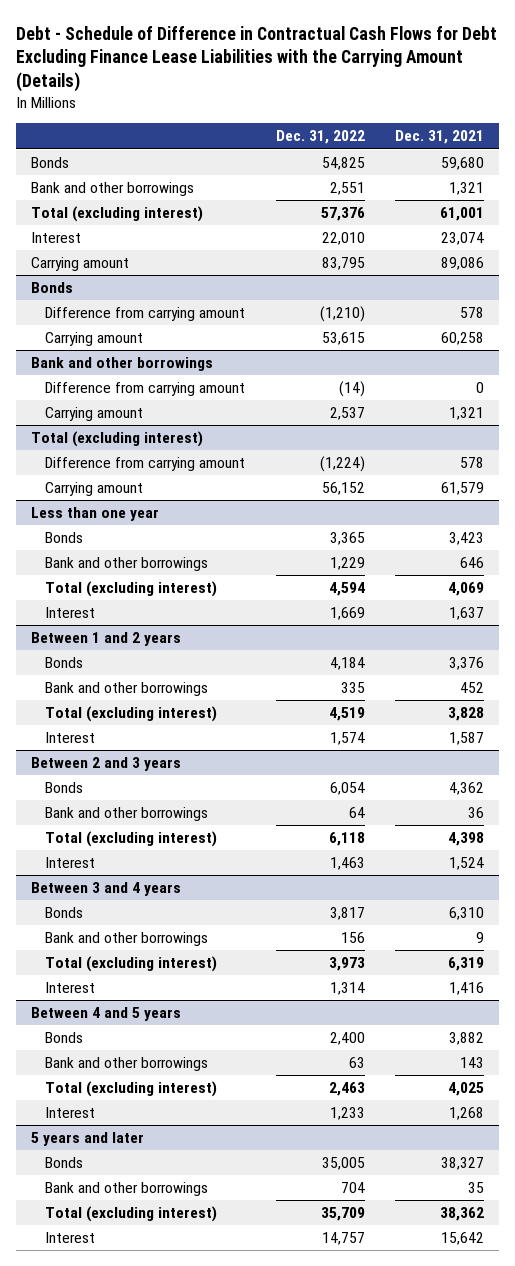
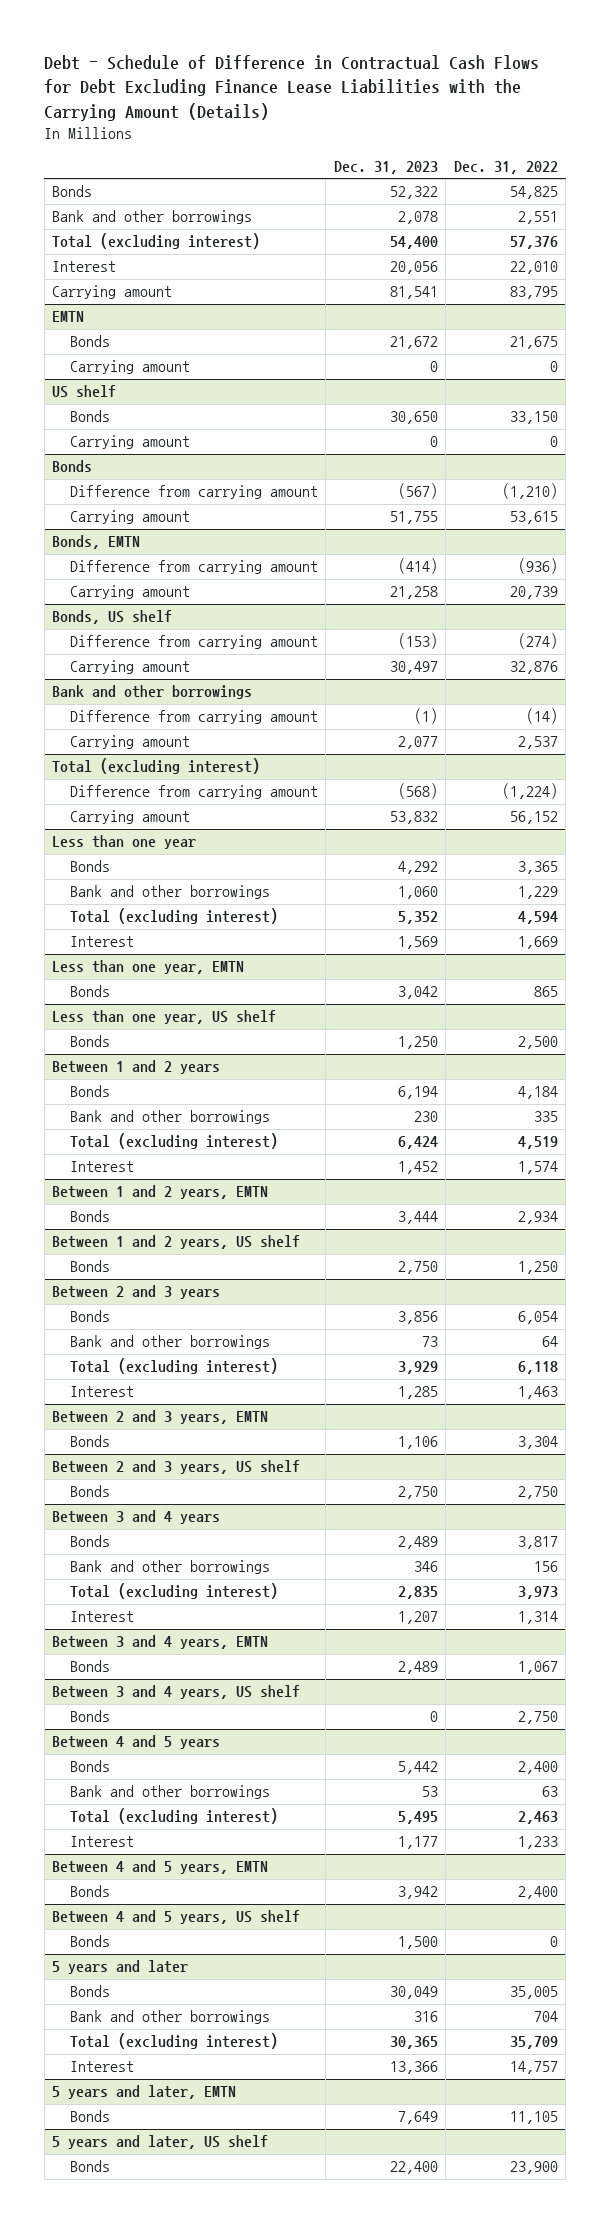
- | Dec. 31, 2022 | Dec. 31, 2021
+ | Dec. 31, 2023 | Dec. 31, 2022
+ EMTN
+ Bonds | 21,672 | 21,675
+ Carrying amount | 0 | 0
+ US shelf
+ Bonds | 30,650 | 33,150
+ Carrying amount | 0 | 0
+ Bonds, EMTN
+ Difference from carrying amount | (414) | (936)
+ Carrying amount | 21,258 | 20,739
+ Bonds, US shelf
+ Difference from carrying amount | (153) | (274)
+ Carrying amount | 30,497 | 32,876
+ Less than one year, EMTN
+ Bonds | 3,042 | 865
+ Less than one year, US shelf
+ Bonds | 1,250 | 2,500
+ Between 1 and 2 years, EMTN
+ Bonds | 3,444 | 2,934
+ Between 1 and 2 years, US shelf
+ Bonds | 2,750 | 1,250
+ Between 2 and 3 years, EMTN
+ Bonds | 1,106 | 3,304
+ Between 2 and 3 years, US shelf
+ Bonds | 2,750 | 2,750
+ Between 3 and 4 years, EMTN
+ Bonds | 2,489 | 1,067
+ Between 3 and 4 years, US shelf
+ Bonds | 0 | 2,750
+ Between 4 and 5 years, EMTN
+ Bonds | 3,942 | 2,400
+ Between 4 and 5 years, US shelf
+ Bonds | 1,500 | 0
+ 5 years and later, EMTN
+ Bonds | 7,649 | 11,105
+ 5 years and later, US shelf
+ Bonds | 22,400 | 23,900

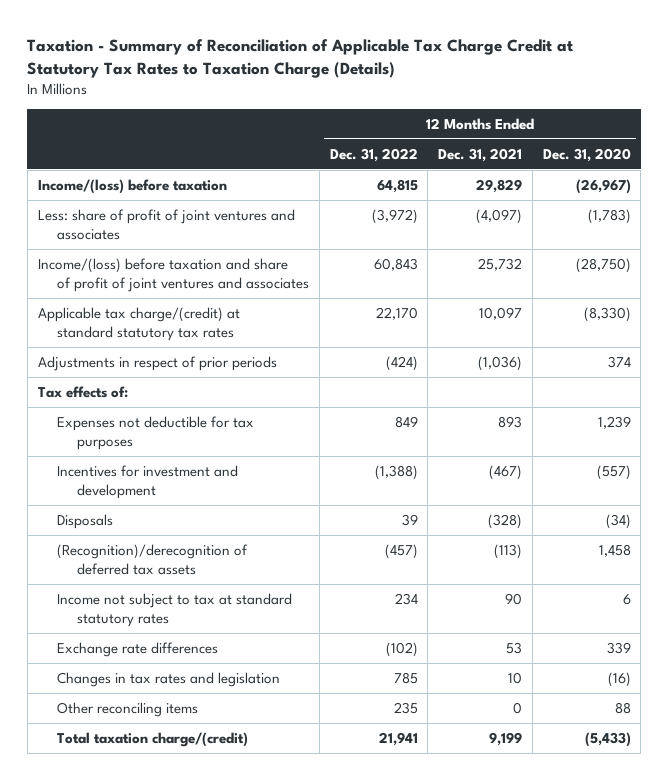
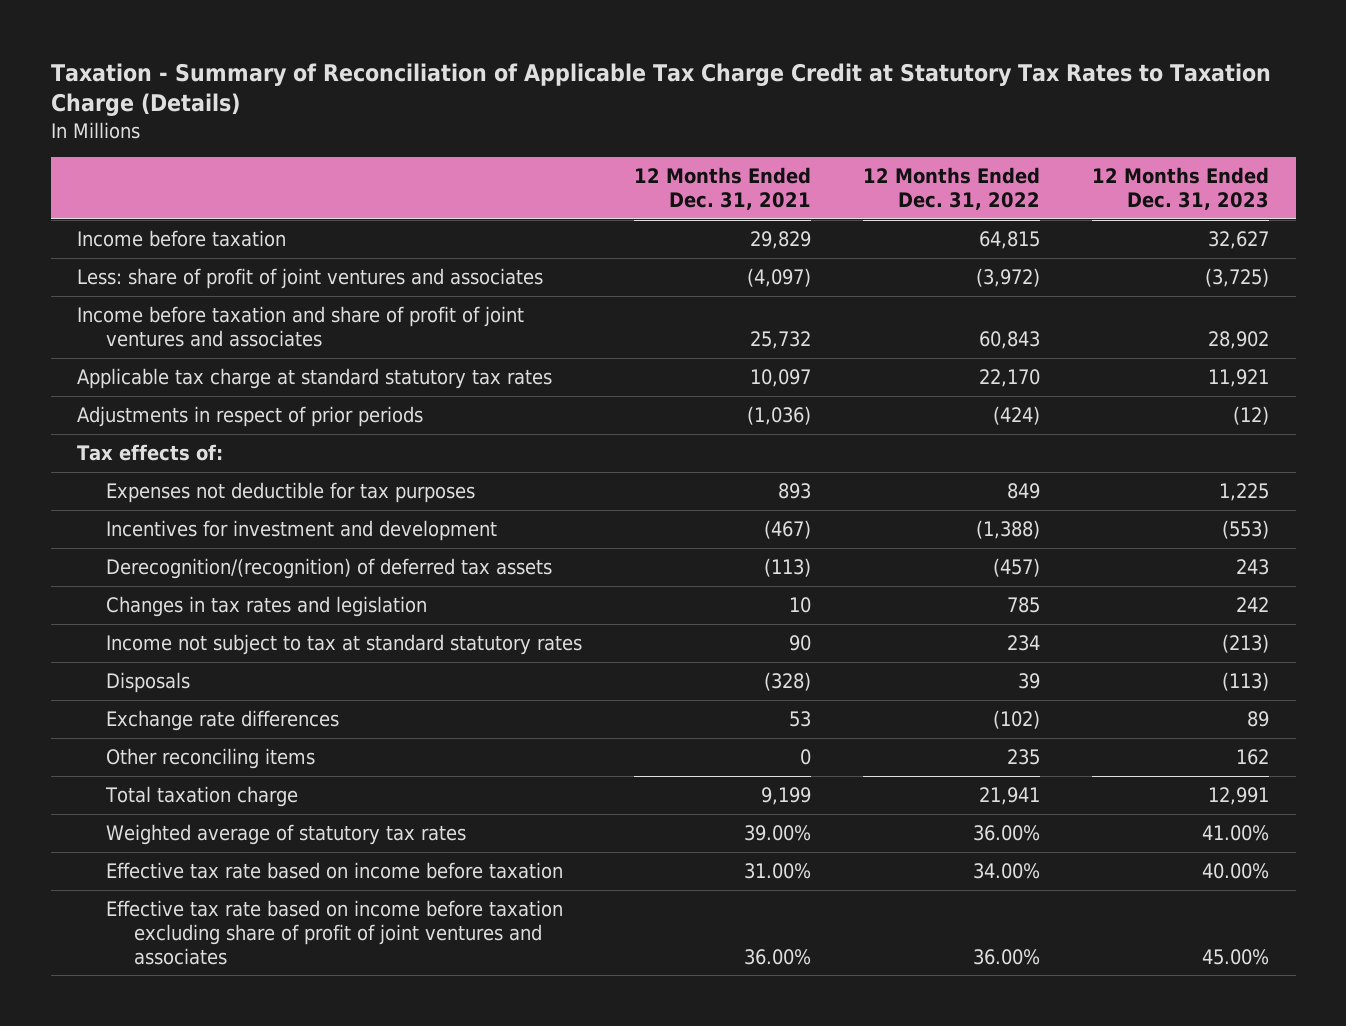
- | 12 Months Ended Dec. 31, 2022 | 12 Months Ended Dec. 31, 2021 | 12 Months Ended Dec. 31, 2020
+ | 12 Months Ended Dec. 31, 2021 | 12 Months Ended Dec. 31, 2022 | 12 Months Ended Dec. 31, 2023
- Income/(loss) before taxation | 64,815 | 29,829 | (26,967)
+ Income before taxation | 29,829 | 64,815 | 32,627
- Income/(loss) before taxation and share of profit of joint ventures and associates | 60,843 | 25,732 | (28,750)
- Applicable tax charge/(credit) at standard statutory tax rates | 22,170 | 10,097 | (8,330)
+ Income before taxation and share of profit of joint ventures and associates | 25,732 | 60,843 | 28,902
+ Applicable tax charge at standard statutory tax rates | 10,097 | 22,170 | 11,921
- (Recognition)/derecognition of deferred tax assets | (457) | (113) | 1,458
+ Derecognition/(recognition) of deferred tax assets | (113) | (457) | 243
moved up: Changes in tax rates and legislation | 10 | 785 | 242
moved down: Disposals | (328) | 39 | (113)
- Total taxation charge/(credit) | 21,941 | 9,199 | (5,433)
+ Total taxation charge | 9,199 | 21,941 | 12,991
+ Weighted average of statutory tax rates | 39.00% | 36.00% | 41.00%
+ Effective tax rate based on income before taxation | 31.00% | 34.00% | 40.00%
+ Effective tax rate based on income before taxation excluding share of profit of joint ventures and associates | 36.00% | 36.00% | 45.00%

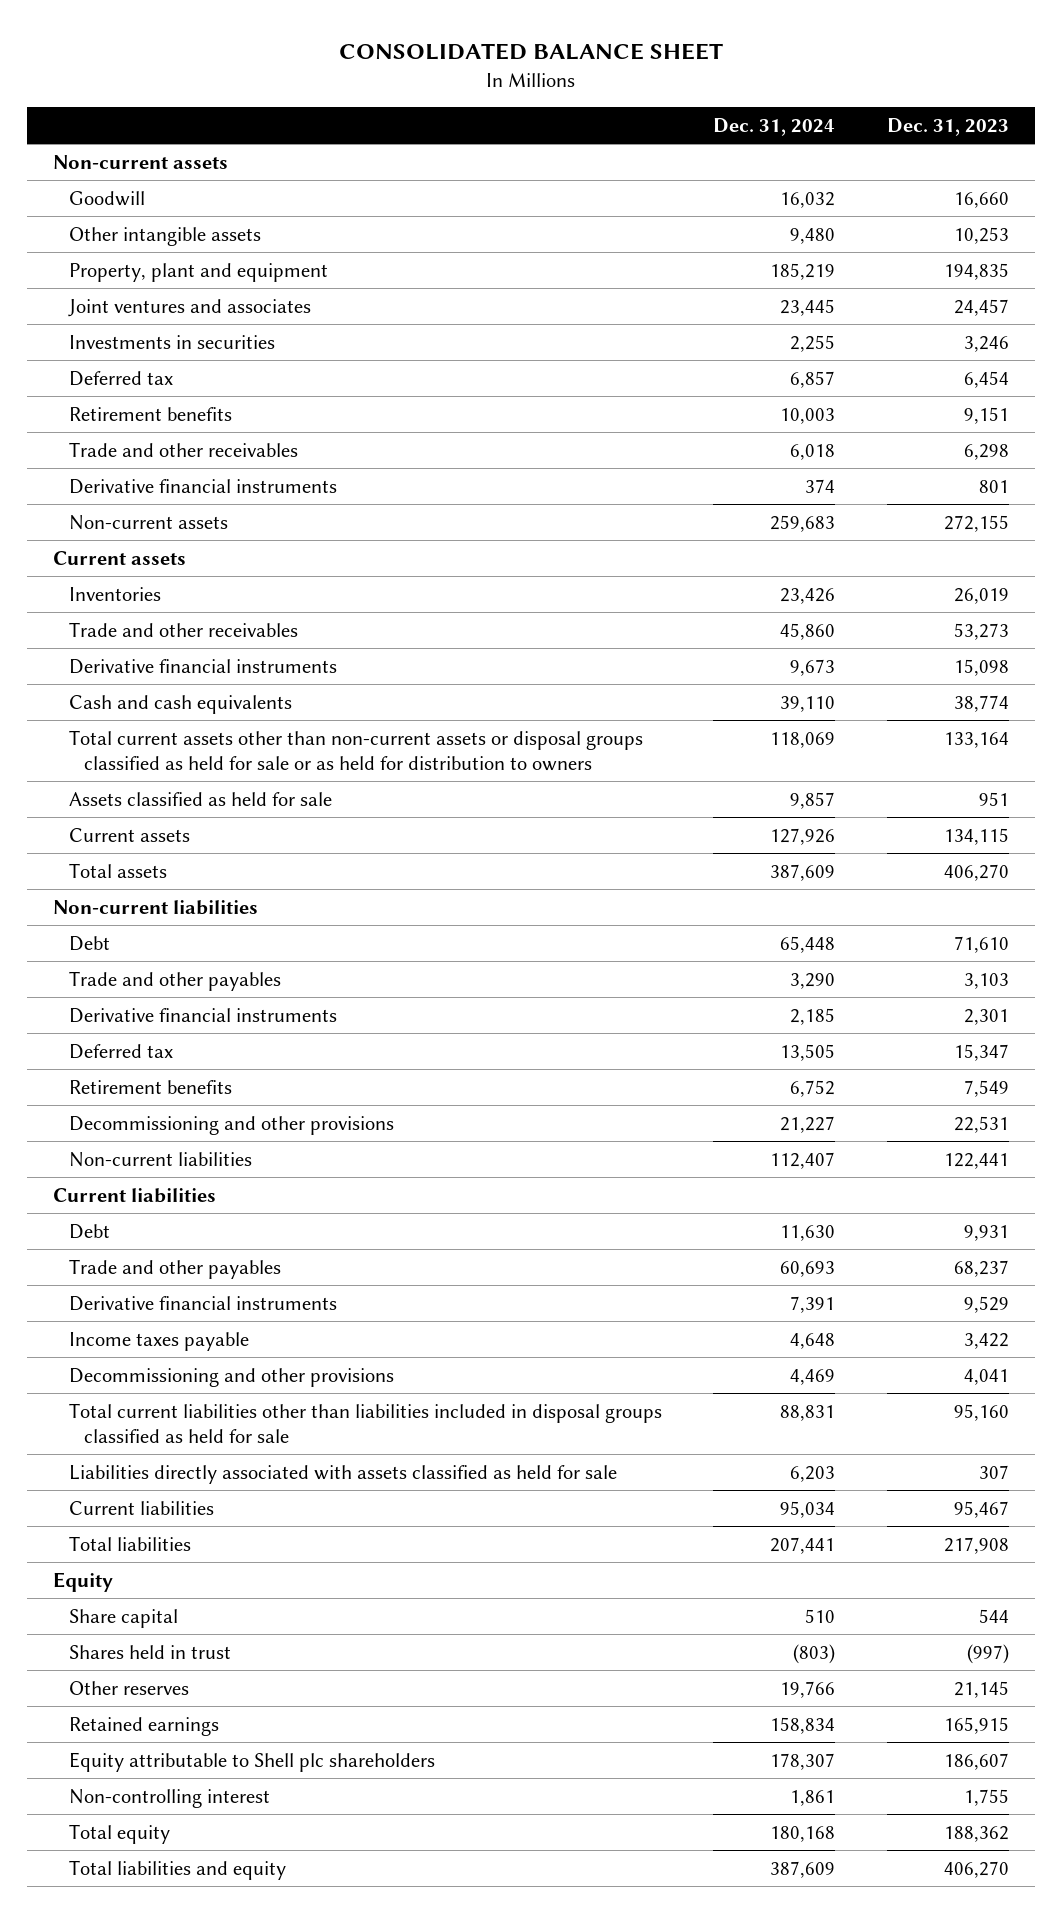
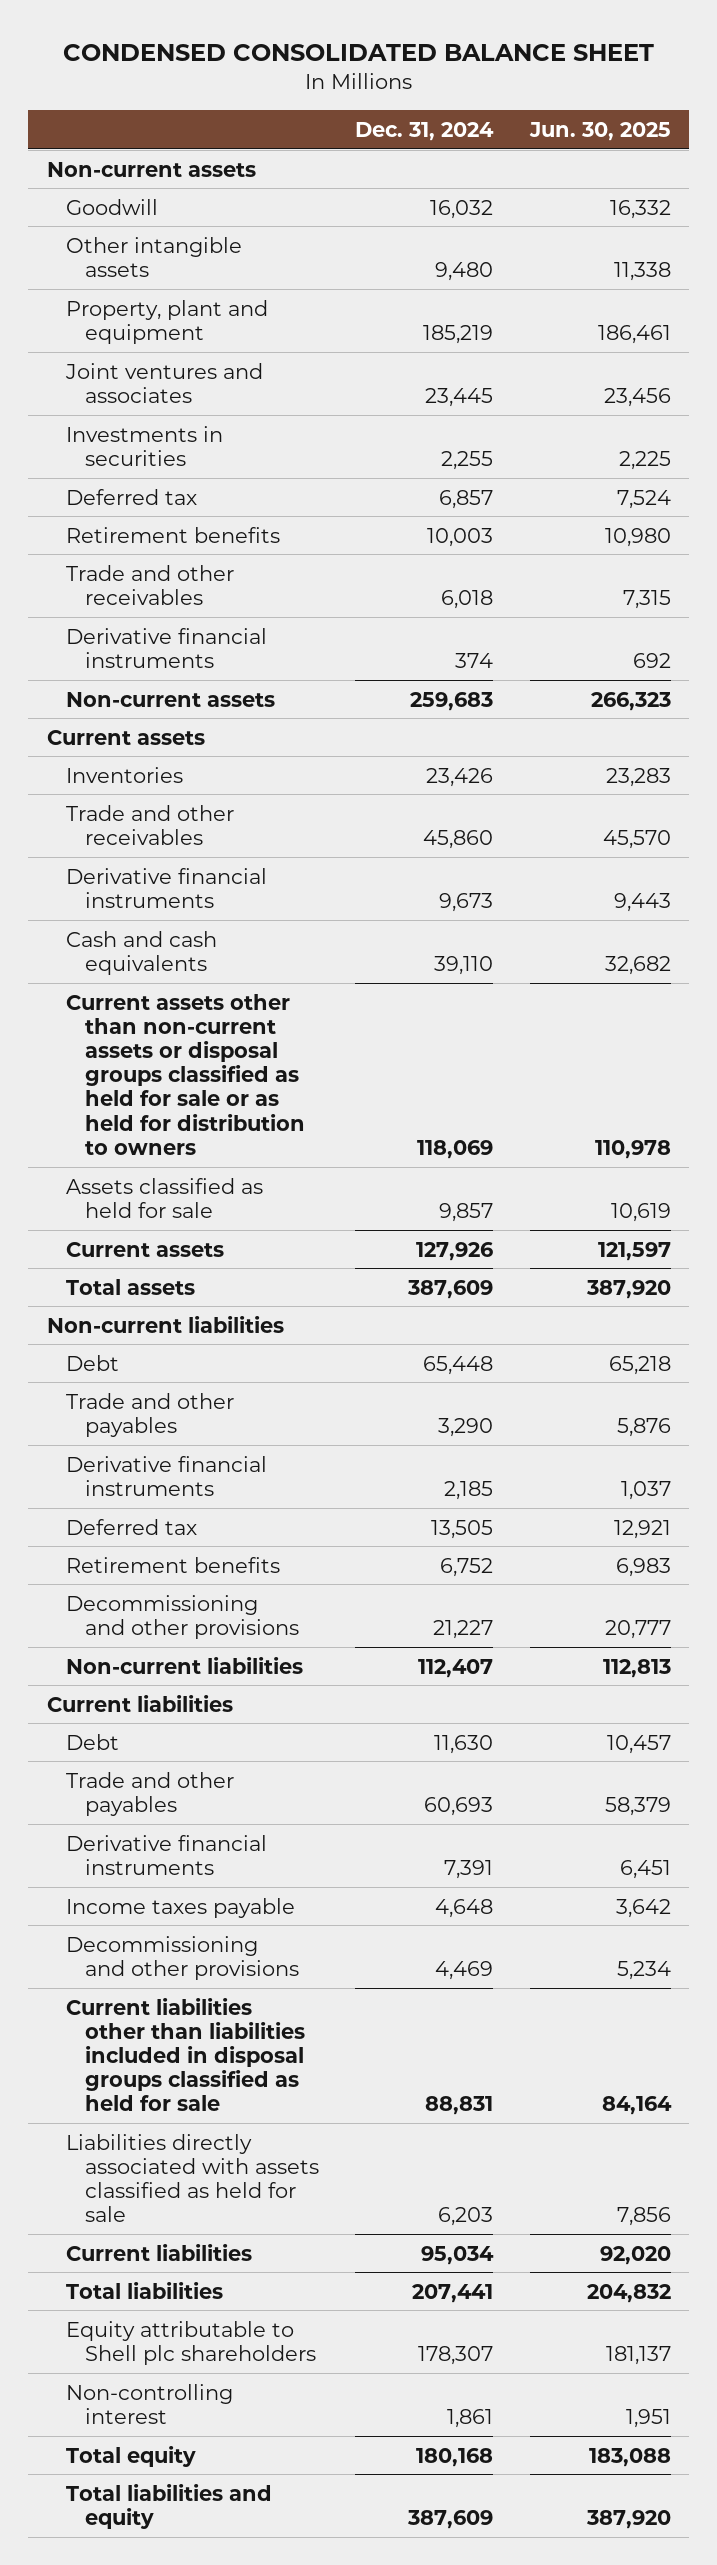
- CONSOLIDATED BALANCE SHEET
+ CONDENSED CONSOLIDATED BALANCE SHEET
- | Dec. 31, 2024 | Dec. 31, 2023
+ | Dec. 31, 2024 | Jun. 30, 2025
- Total current assets other than non-current assets or disposal groups classified as held for sale or as held for distribution to owners | 118,069 | 133,164
+ Current assets other than non-current assets or disposal groups classified as held for sale or as held for distribution to owners | 118,069 | 110,978
- Total current liabilities other than liabilities included in disposal groups classified as held for sale | 88,831 | 95,160
+ Current liabilities other than liabilities included in disposal groups classified as held for sale | 88,831 | 84,164
- Equity
- Share capital | 510 | 544
- Shares held in trust | (803) | (997)
- Other reserves | 19,766 | 21,145
- Retained earnings | 158,834 | 165,915

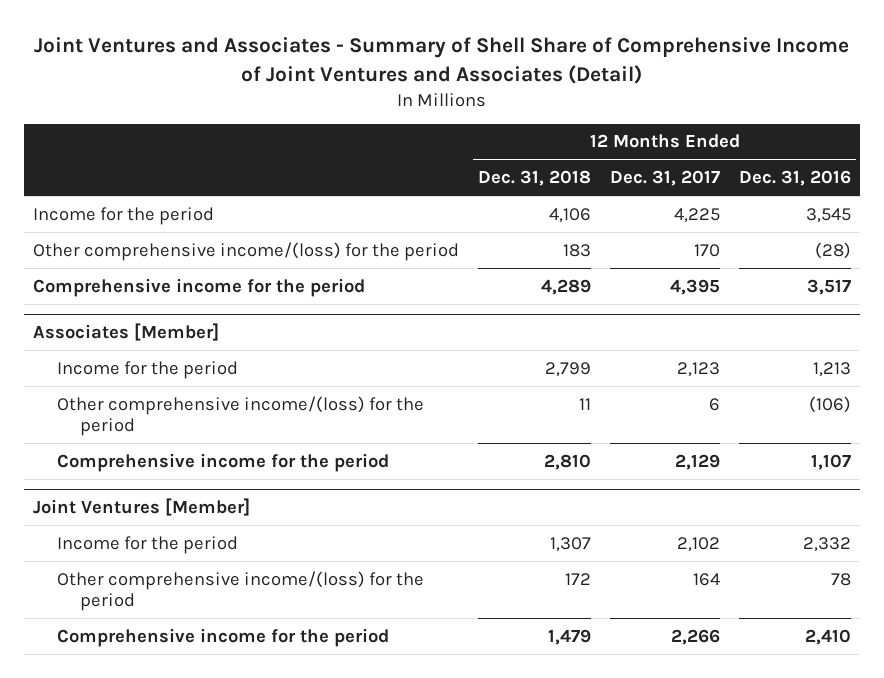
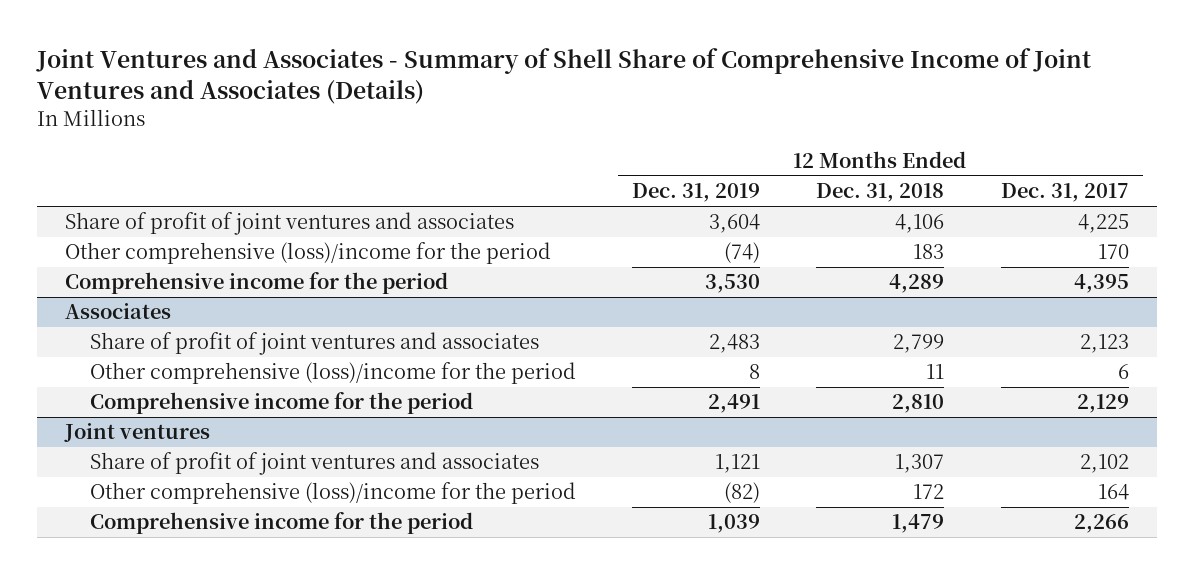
- Joint Ventures and Associates - Summary of Shell Share of Comprehensive Income of Joint Ventures and Associates (Detail)
+ Joint Ventures and Associates - Summary of Shell Share of Comprehensive Income of Joint Ventures and Associates (Details)
- | 12 Months Ended Dec. 31, 2018 | 12 Months Ended Dec. 31, 2017 | 12 Months Ended Dec. 31, 2016
+ | 12 Months Ended Dec. 31, 2019 | 12 Months Ended Dec. 31, 2018 | 12 Months Ended Dec. 31, 2017
- Income for the period | 4,106 | 4,225 | 3,545
- Other comprehensive income/(loss) for the period | 183 | 170 | (28)
+ Share of profit of joint ventures and associates | 3,604 | 4,106 | 4,225
+ Other comprehensive (loss)/income for the period | (74) | 183 | 170
- Associates [Member]
- Income for the period | 2,799 | 2,123 | 1,213
- Other comprehensive income/(loss) for the period | 11 | 6 | (106)
+ Associates
+ Share of profit of joint ventures and associates | 2,483 | 2,799 | 2,123
+ Other comprehensive (loss)/income for the period | 8 | 11 | 6
- Joint Ventures [Member]
- Income for the period | 1,307 | 2,102 | 2,332
- Other comprehensive income/(loss) for the period | 172 | 164 | 78
+ Joint ventures
+ Share of profit of joint ventures and associates | 1,121 | 1,307 | 2,102
+ Other comprehensive (loss)/income for the period | (82) | 172 | 164

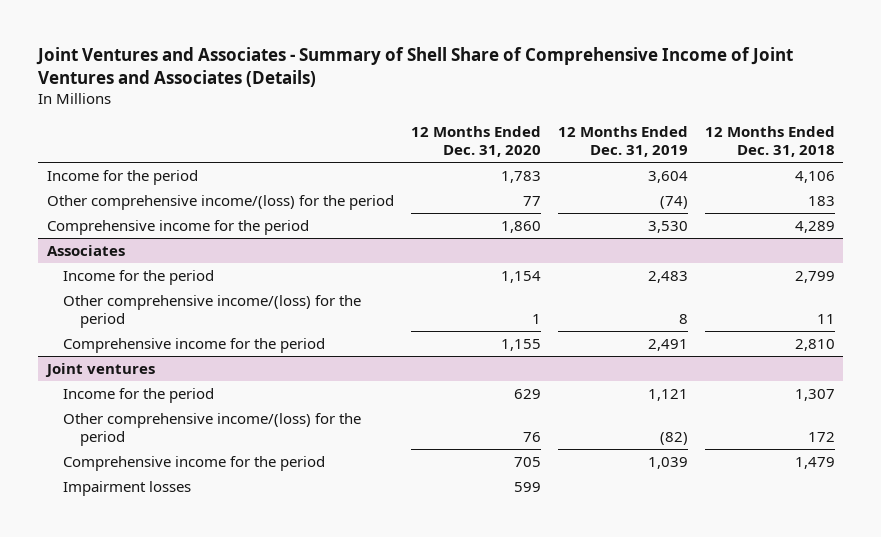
- | 12 Months Ended Dec. 31, 2019 | 12 Months Ended Dec. 31, 2018 | 12 Months Ended Dec. 31, 2017
+ | 12 Months Ended Dec. 31, 2020 | 12 Months Ended Dec. 31, 2019 | 12 Months Ended Dec. 31, 2018
- Share of profit of joint ventures and associates | 3,604 | 4,106 | 4,225
- Other comprehensive (loss)/income for the period | (74) | 183 | 170
+ Income for the period | 1,783 | 3,604 | 4,106
+ Other comprehensive income/(loss) for the period | 77 | (74) | 183
@ Associates
- Share of profit of joint ventures and associates | 2,483 | 2,799 | 2,123
- Other comprehensive (loss)/income for the period | 8 | 11 | 6
+ Income for the period | 1,154 | 2,483 | 2,799
+ Other comprehensive income/(loss) for the period | 1 | 8 | 11
@ Joint ventures
- Share of profit of joint ventures and associates | 1,121 | 1,307 | 2,102
- Other comprehensive (loss)/income for the period | (82) | 172 | 164
+ Income for the period | 629 | 1,121 | 1,307
+ Other comprehensive income/(loss) for the period | 76 | (82) | 172
+ Impairment losses | 599 | |

